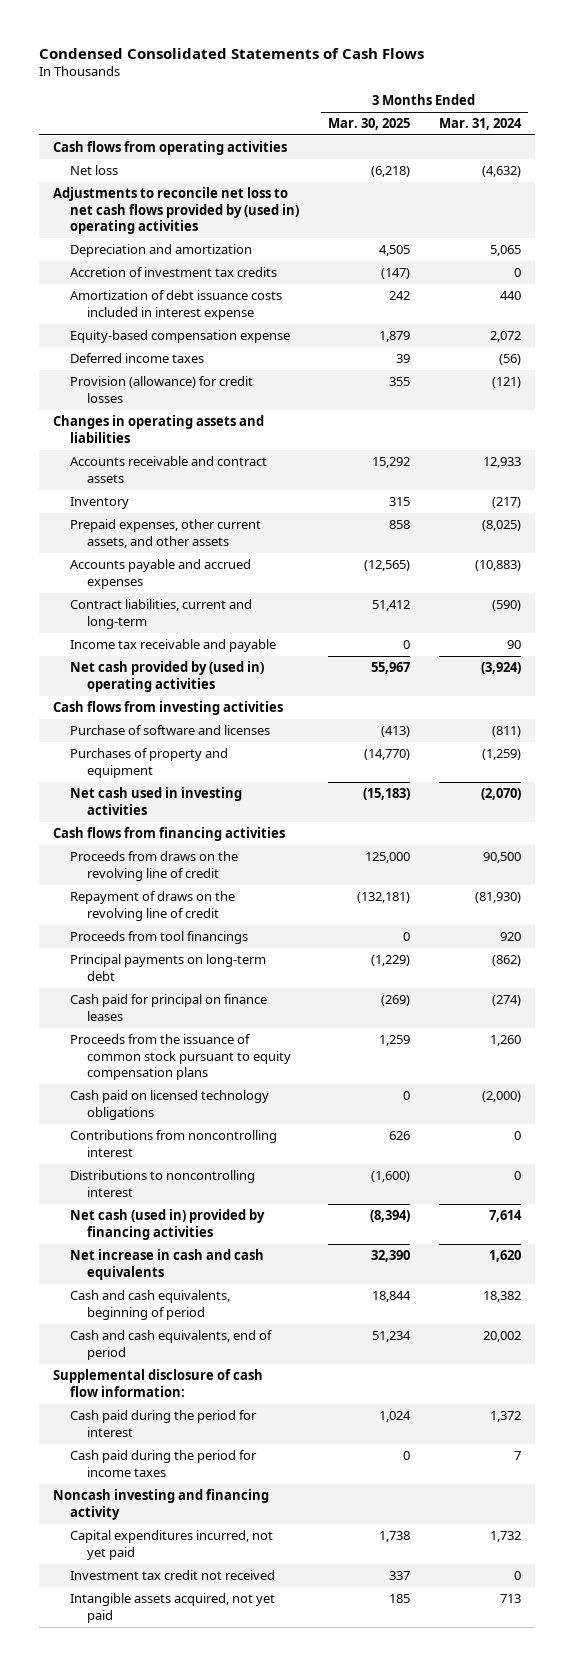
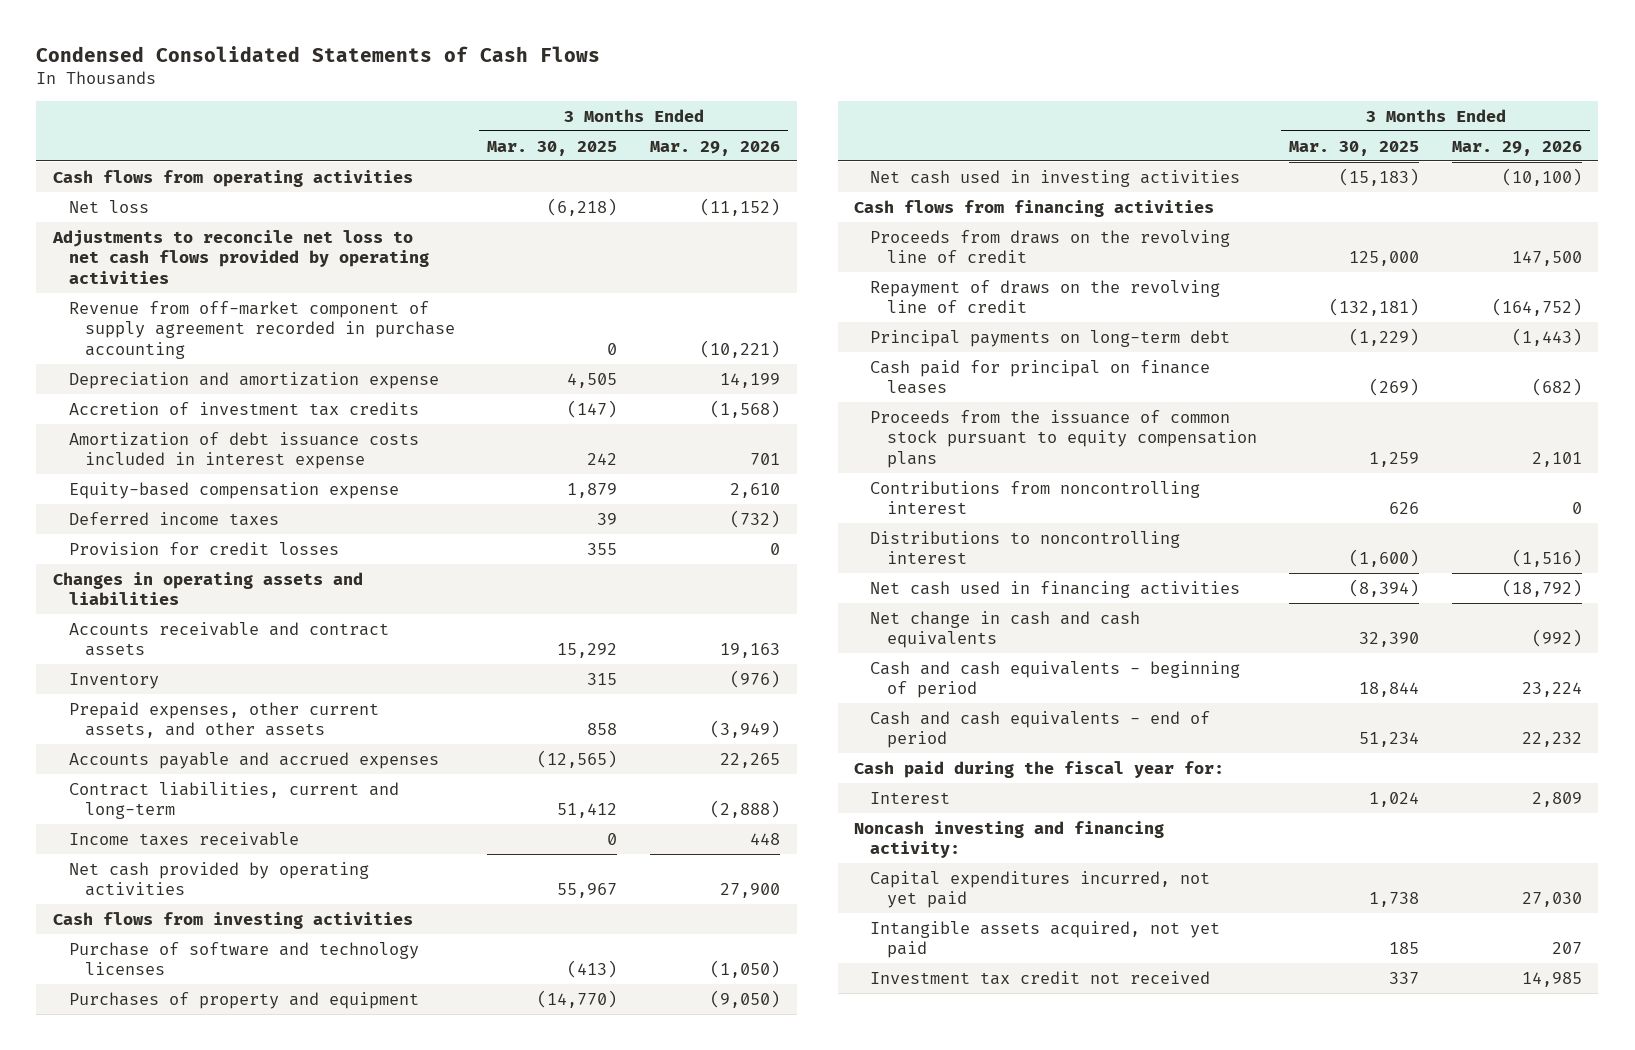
- | 3 Months Ended Mar. 30, 2025 | 3 Months Ended Mar. 31, 2024
+ | 3 Months Ended Mar. 30, 2025 | 3 Months Ended Mar. 29, 2026
- Adjustments to reconcile net loss to net cash flows provided by (used in) operating activities
- Depreciation and amortization | 4,505 | 5,065
+ Adjustments to reconcile net loss to net cash flows provided by operating activities
+ Revenue from off-market component of supply agreement recorded in purchase accounting | 0 | (10,221)
+ Depreciation and amortization expense | 4,505 | 14,199
- Provision (allowance) for credit losses | 355 | (121)
+ Provision for credit losses | 355 | 0
- Income tax receivable and payable | 0 | 90
- Net cash provided by (used in) operating activities | 55,967 | (3,924)
+ Income taxes receivable | 0 | 448
+ Net cash provided by operating activities | 55,967 | 27,900
- Purchase of software and licenses | (413) | (811)
+ Purchase of software and technology licenses | (413) | (1,050)
- Proceeds from tool financings | 0 | 920
- Cash paid on licensed technology obligations | 0 | (2,000)
- Net cash (used in) provided by financing activities | (8,394) | 7,614
- Net increase in cash and cash equivalents | 32,390 | 1,620
- Cash and cash equivalents, beginning of period | 18,844 | 18,382
- Cash and cash equivalents, end of period | 51,234 | 20,002
- Supplemental disclosure of cash flow information:
- Cash paid during the period for interest | 1,024 | 1,372
- Cash paid during the period for income taxes | 0 | 7
- Noncash investing and financing activity
+ Net cash used in financing activities | (8,394) | (18,792)
+ Net change in cash and cash equivalents | 32,390 | (992)
+ Cash and cash equivalents - beginning of period | 18,844 | 23,224
+ Cash and cash equivalents - end of period | 51,234 | 22,232
+ Cash paid during the fiscal year for:
+ Interest | 1,024 | 2,809
+ Noncash investing and financing activity:
moved down: Investment tax credit not received | 337 | 14,985

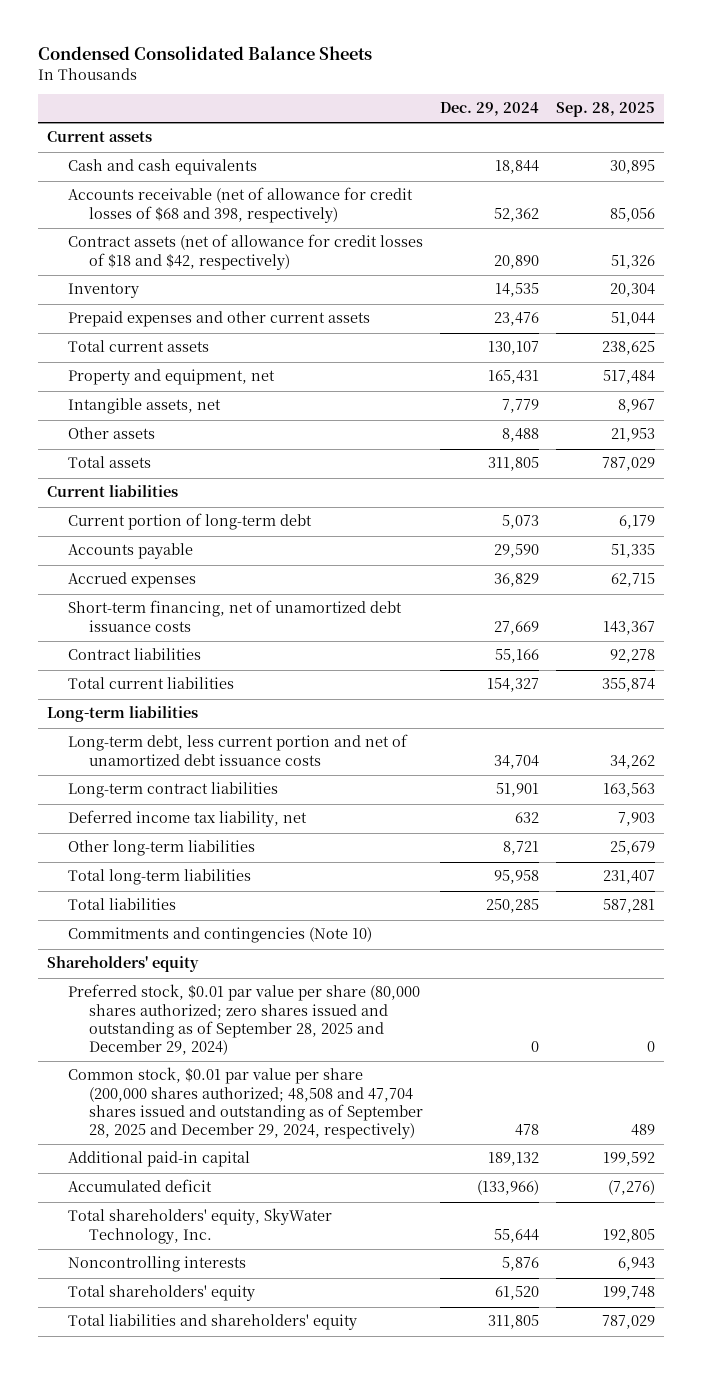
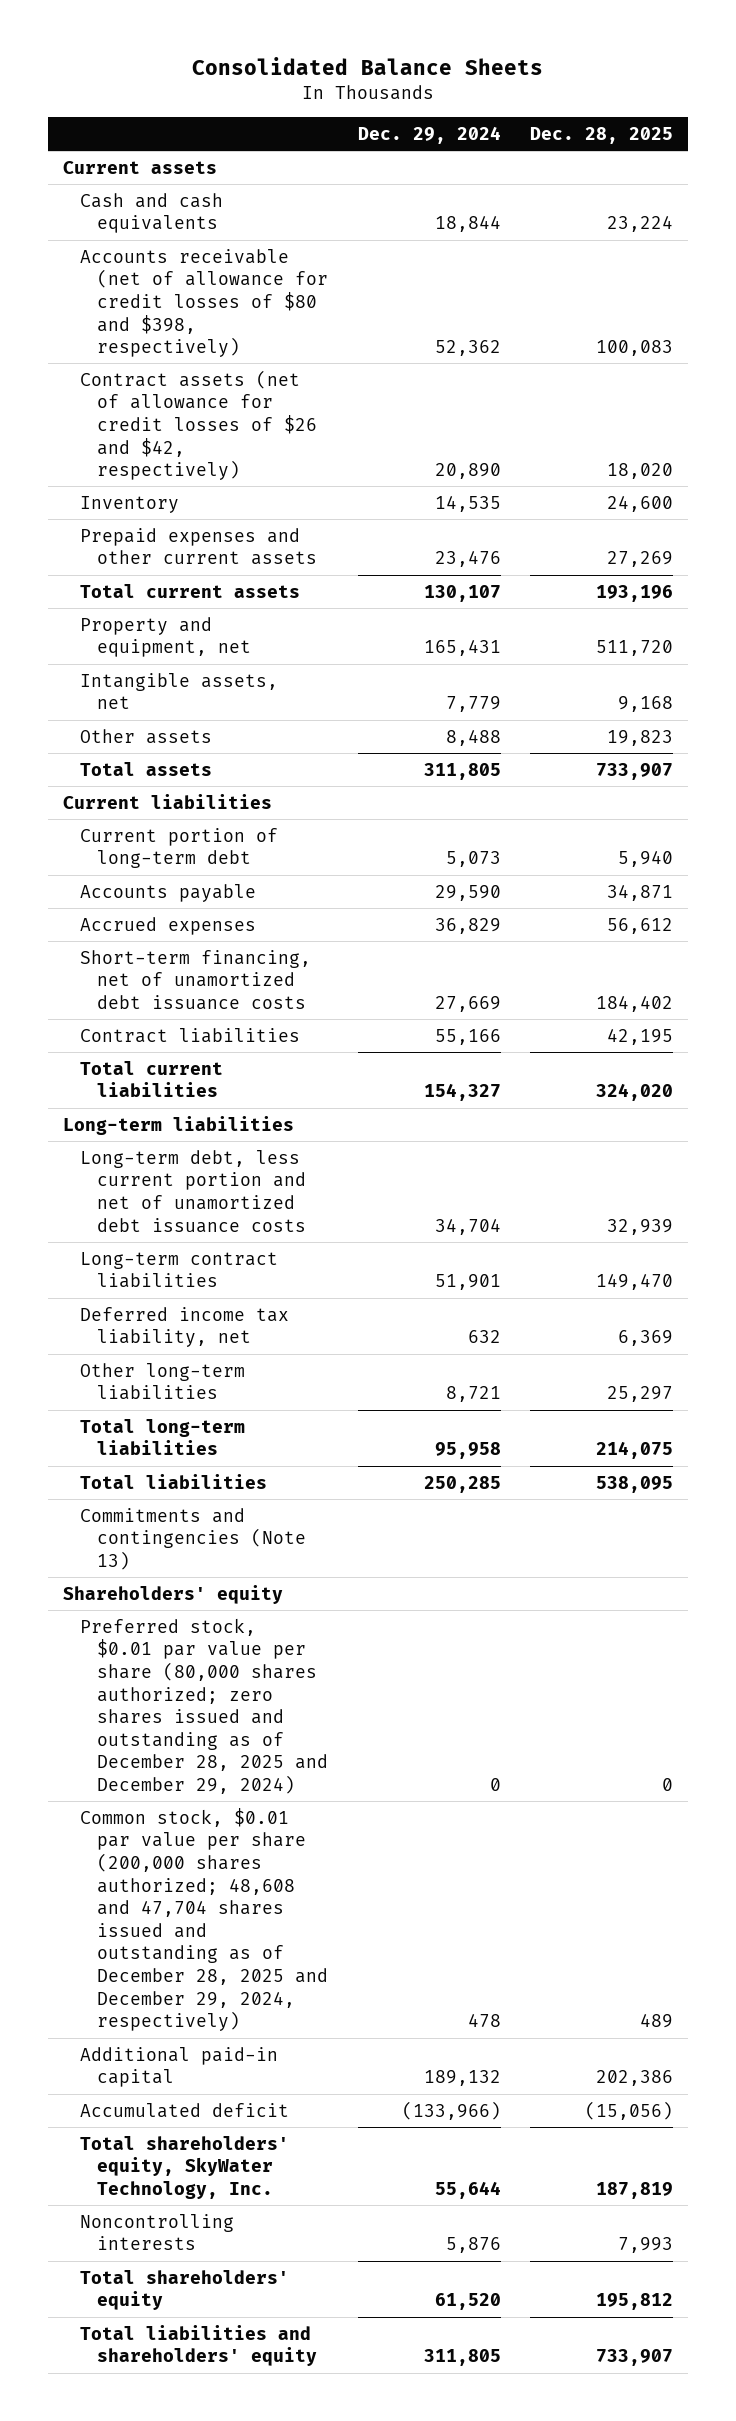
- Condensed Consolidated Balance Sheets
+ Consolidated Balance Sheets
- | Dec. 29, 2024 | Sep. 28, 2025
+ | Dec. 29, 2024 | Dec. 28, 2025
- Accounts receivable (net of allowance for credit losses of $68 and 398, respectively) | 52,362 | 85,056
- Contract assets (net of allowance for credit losses of $18 and $42, respectively) | 20,890 | 51,326
+ Accounts receivable (net of allowance for credit losses of $80 and $398, respectively) | 52,362 | 100,083
+ Contract assets (net of allowance for credit losses of $26 and $42, respectively) | 20,890 | 18,020
- Commitments and contingencies (Note 10)
+ Commitments and contingencies (Note 13)
- Preferred stock, $0.01 par value per share (80,000 shares authorized; zero shares issued and outstanding as of September 28, 2025 and December 29, 2024) | 0 | 0
- Common stock, $0.01 par value per share (200,000 shares authorized; 48,508 and 47,704 shares issued and outstanding as of September 28, 2025 and December 29, 2024, respectively) | 478 | 489
+ Preferred stock, $0.01 par value per share (80,000 shares authorized; zero shares issued and outstanding as of December 28, 2025 and December 29, 2024) | 0 | 0
+ Common stock, $0.01 par value per share (200,000 shares authorized; 48,608 and 47,704 shares issued and outstanding as of December 28, 2025 and December 29, 2024, respectively) | 478 | 489

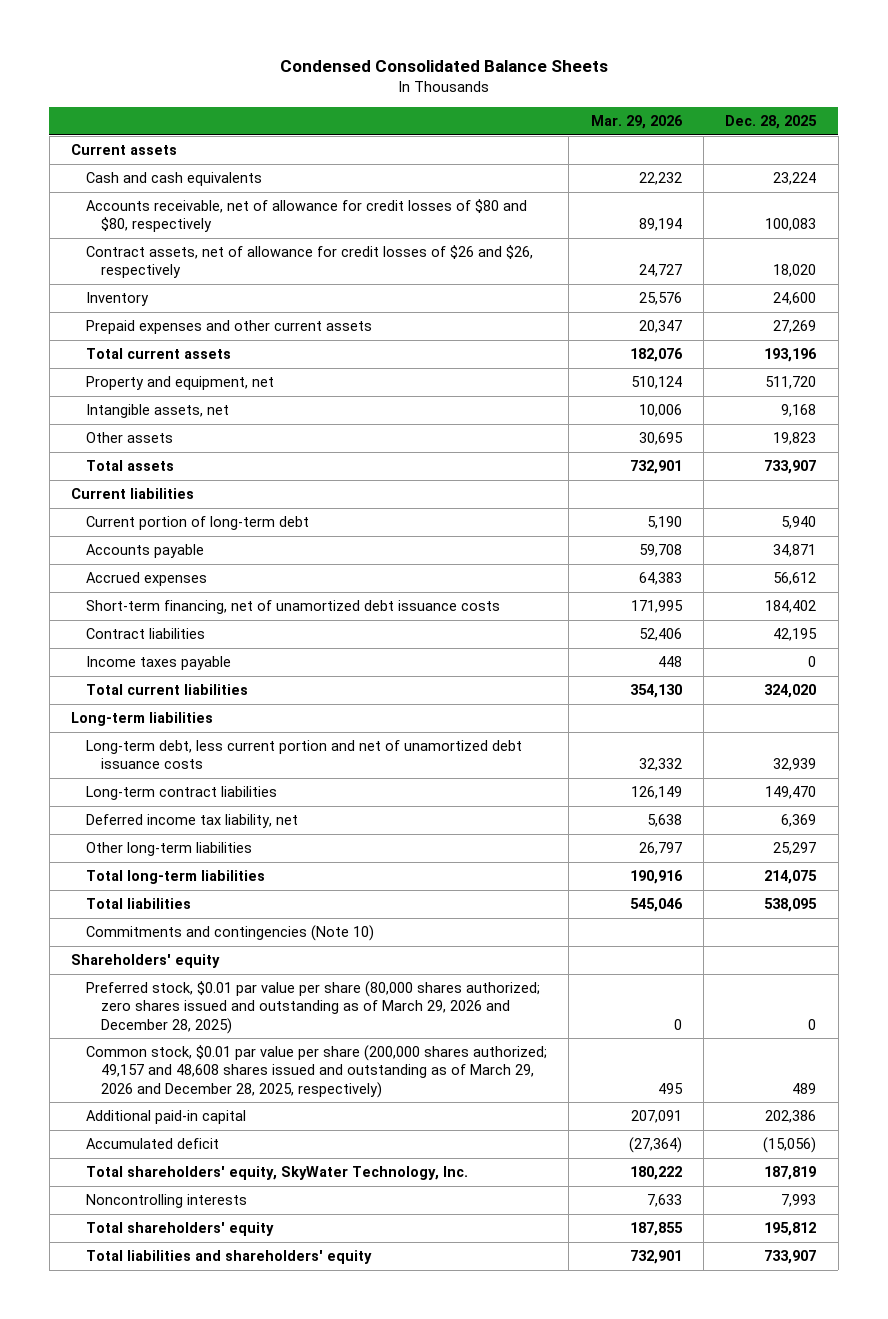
- Consolidated Balance Sheets
+ Condensed Consolidated Balance Sheets
- | Dec. 29, 2024 | Dec. 28, 2025
+ | Mar. 29, 2026 | Dec. 28, 2025
- Accounts receivable (net of allowance for credit losses of $80 and $398, respectively) | 52,362 | 100,083
- Contract assets (net of allowance for credit losses of $26 and $42, respectively) | 20,890 | 18,020
+ Accounts receivable, net of allowance for credit losses of $80 and $80, respectively | 89,194 | 100,083
+ Contract assets, net of allowance for credit losses of $26 and $26, respectively | 24,727 | 18,020
+ Income taxes payable | 448 | 0
- Commitments and contingencies (Note 13)
+ Commitments and contingencies (Note 10)
- Preferred stock, $0.01 par value per share (80,000 shares authorized; zero shares issued and outstanding as of December 28, 2025 and December 29, 2024) | 0 | 0
- Common stock, $0.01 par value per share (200,000 shares authorized; 48,608 and 47,704 shares issued and outstanding as of December 28, 2025 and December 29, 2024, respectively) | 478 | 489
+ Preferred stock, $0.01 par value per share (80,000 shares authorized; zero shares issued and outstanding as of March 29, 2026 and December 28, 2025) | 0 | 0
+ Common stock, $0.01 par value per share (200,000 shares authorized; 49,157 and 48,608 shares issued and outstanding as of March 29, 2026 and December 28, 2025, respectively) | 495 | 489

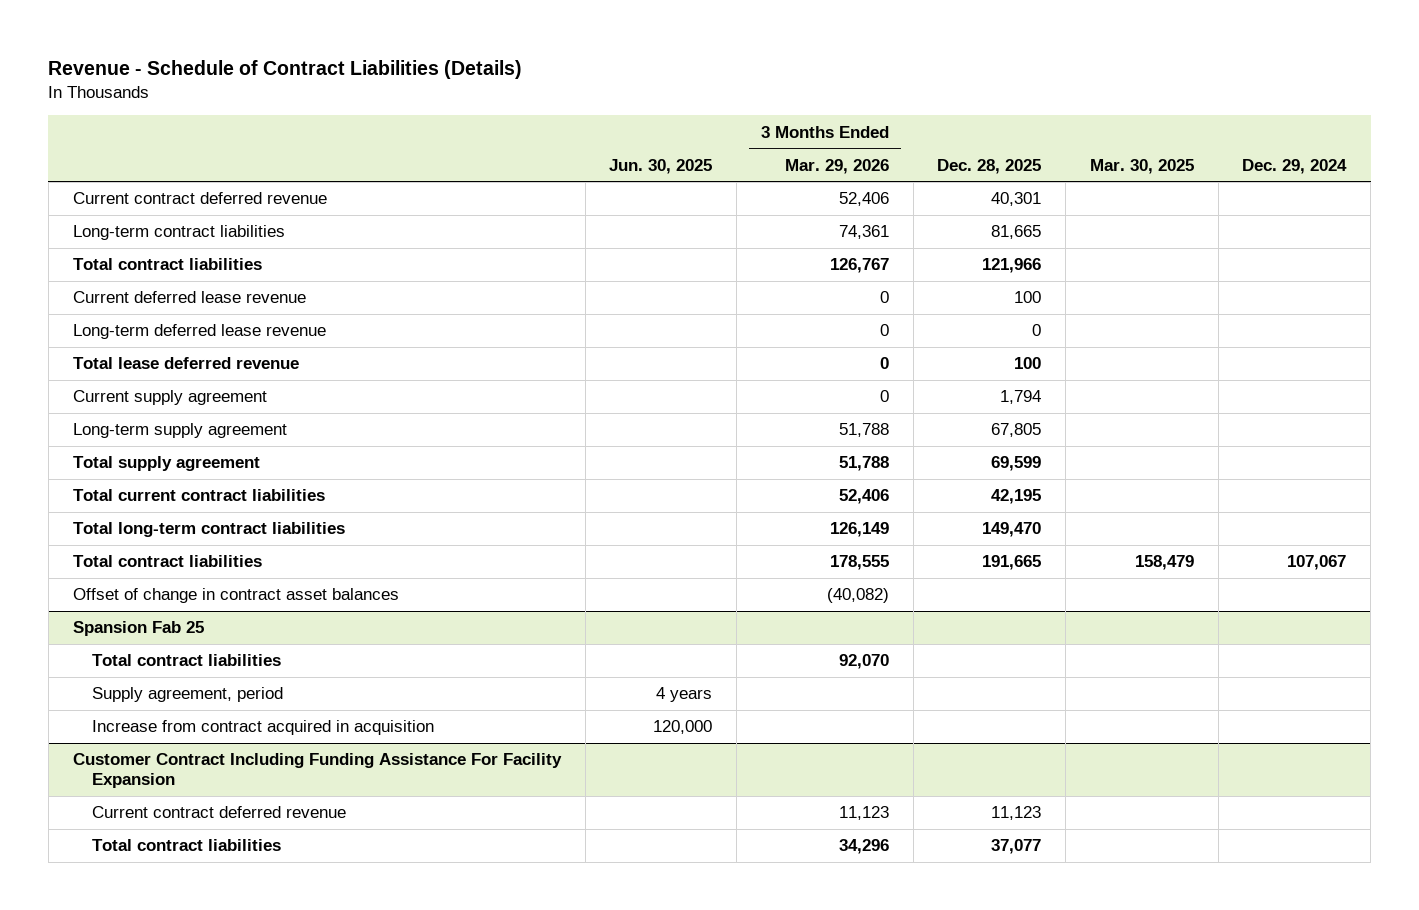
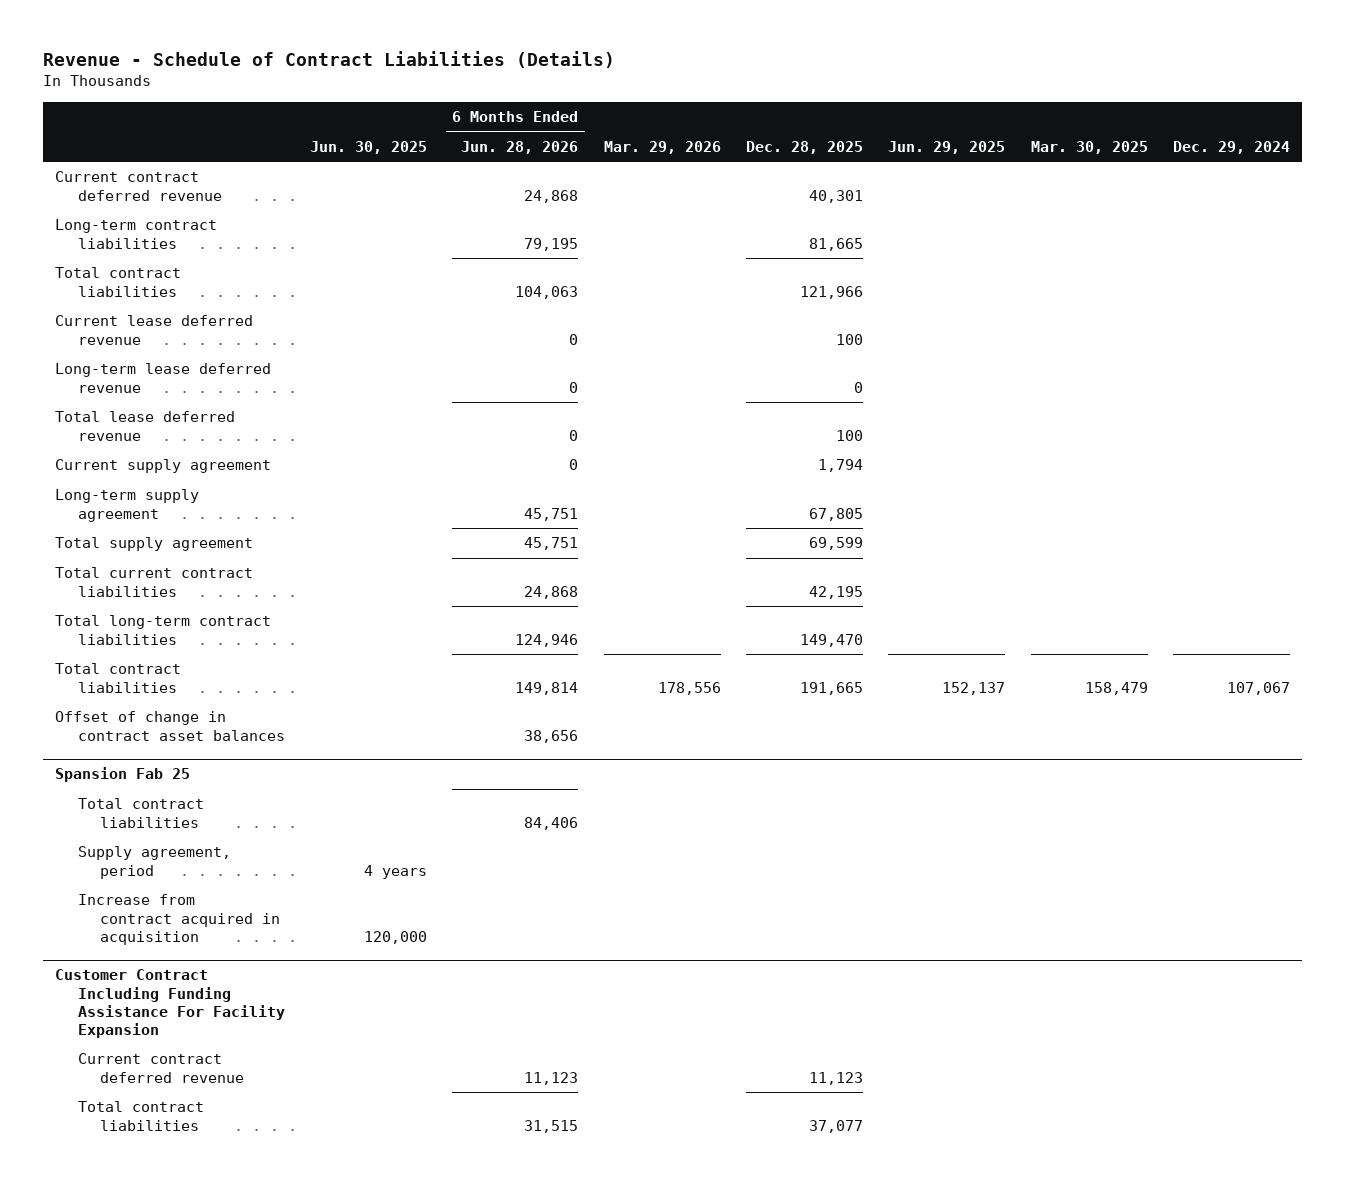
- | Jun. 30, 2025 | 3 Months Ended Mar. 29, 2026 | Dec. 28, 2025 | Mar. 30, 2025 | Dec. 29, 2024
+ | Jun. 30, 2025 | 6 Months Ended Jun. 28, 2026 | Mar. 29, 2026 | Dec. 28, 2025 | Jun. 29, 2025 | Mar. 30, 2025 | Dec. 29, 2024
- Current deferred lease revenue | | 0 | 100 | |
- Long-term deferred lease revenue | | 0 | 0 | |
+ Current lease deferred revenue | | 0 | | 100 | | |
+ Long-term lease deferred revenue | | 0 | | 0 | | |

